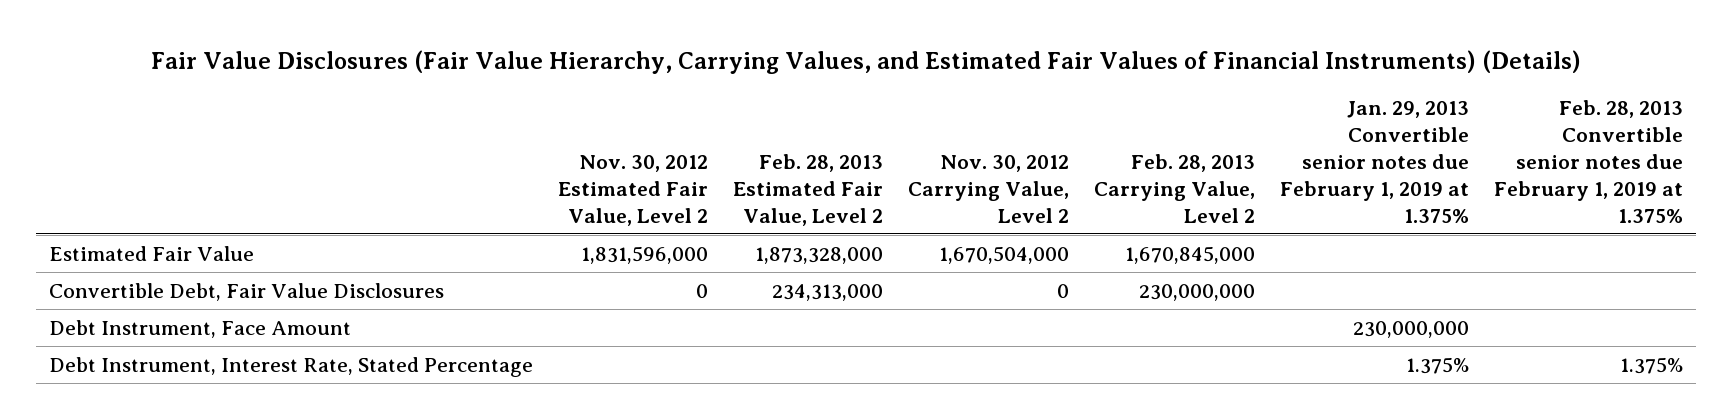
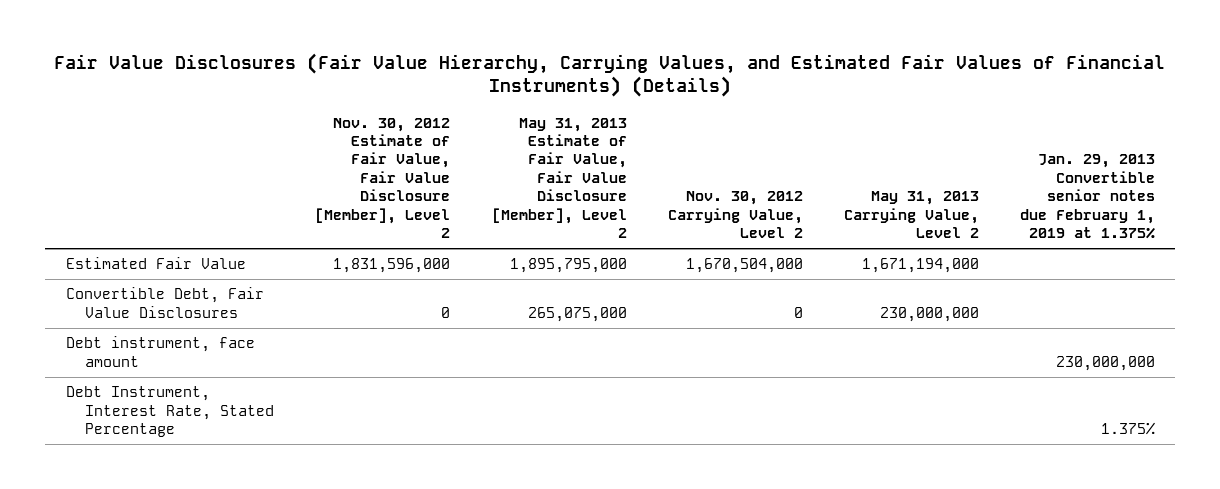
- | Nov. 30, 2012 Estimated Fair Value, Level 2 | Feb. 28, 2013 Estimated Fair Value, Level 2 | Nov. 30, 2012 Carrying Value, Level 2 | Feb. 28, 2013 Carrying Value, Level 2 | Jan. 29, 2013 Convertible senior notes due February 1, 2019 at 1.375% | Feb. 28, 2013 Convertible senior notes due February 1, 2019 at 1.375%
+ | Nov. 30, 2012 Estimate of Fair Value, Fair Value Disclosure [Member], Level 2 | May 31, 2013 Estimate of Fair Value, Fair Value Disclosure [Member], Level 2 | Nov. 30, 2012 Carrying Value, Level 2 | May 31, 2013 Carrying Value, Level 2 | Jan. 29, 2013 Convertible senior notes due February 1, 2019 at 1.375%
- Debt Instrument, Face Amount | | | | | 230,000,000 |
+ Debt instrument, face amount | | | | | 230,000,000

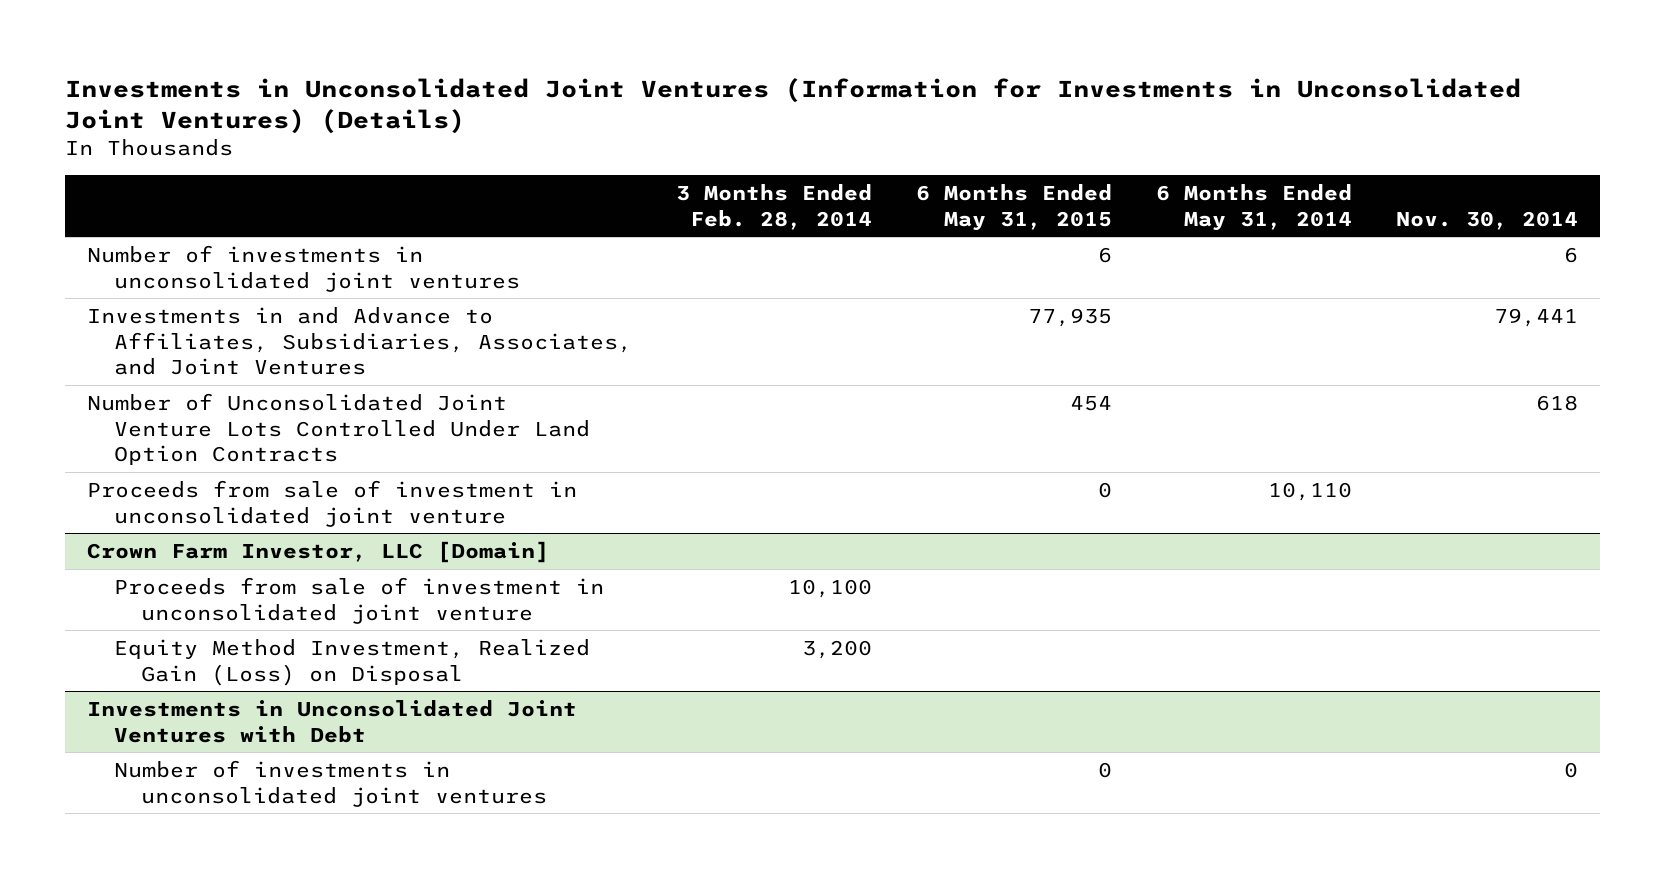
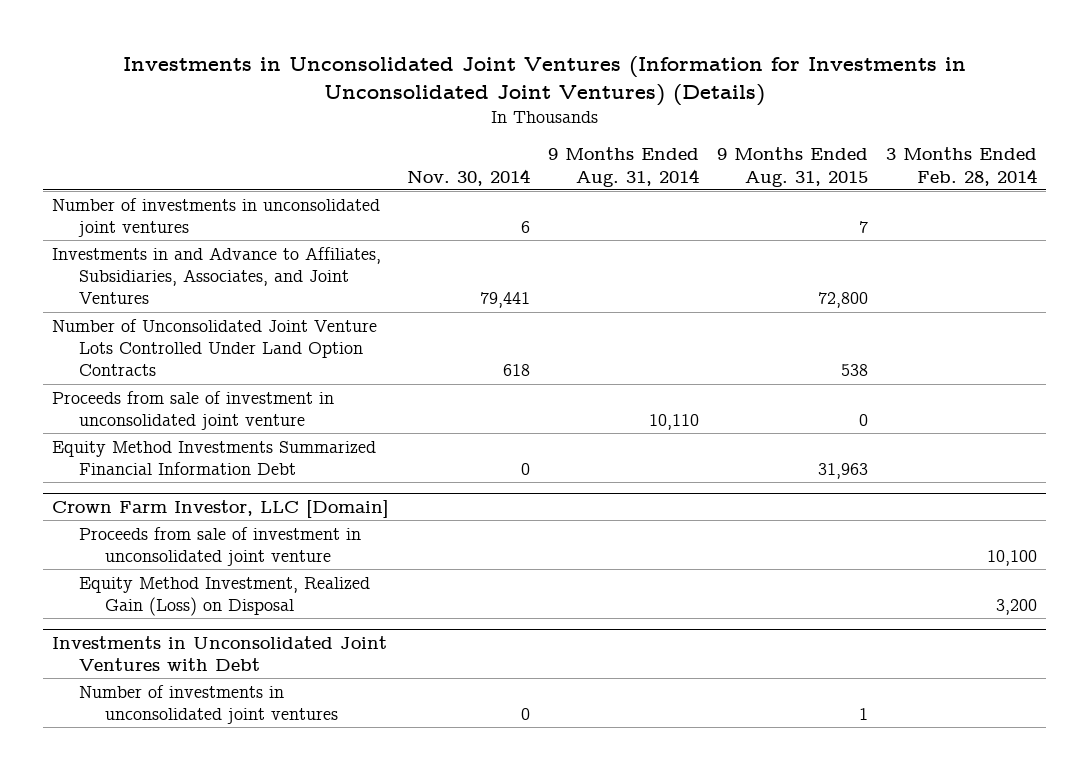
- | 3 Months Ended Feb. 28, 2014 | 6 Months Ended May 31, 2015 | 6 Months Ended May 31, 2014 | Nov. 30, 2014
+ | Nov. 30, 2014 | 9 Months Ended Aug. 31, 2014 | 9 Months Ended Aug. 31, 2015 | 3 Months Ended Feb. 28, 2014
+ Equity Method Investments Summarized Financial Information Debt | 0 | | 31,963 |

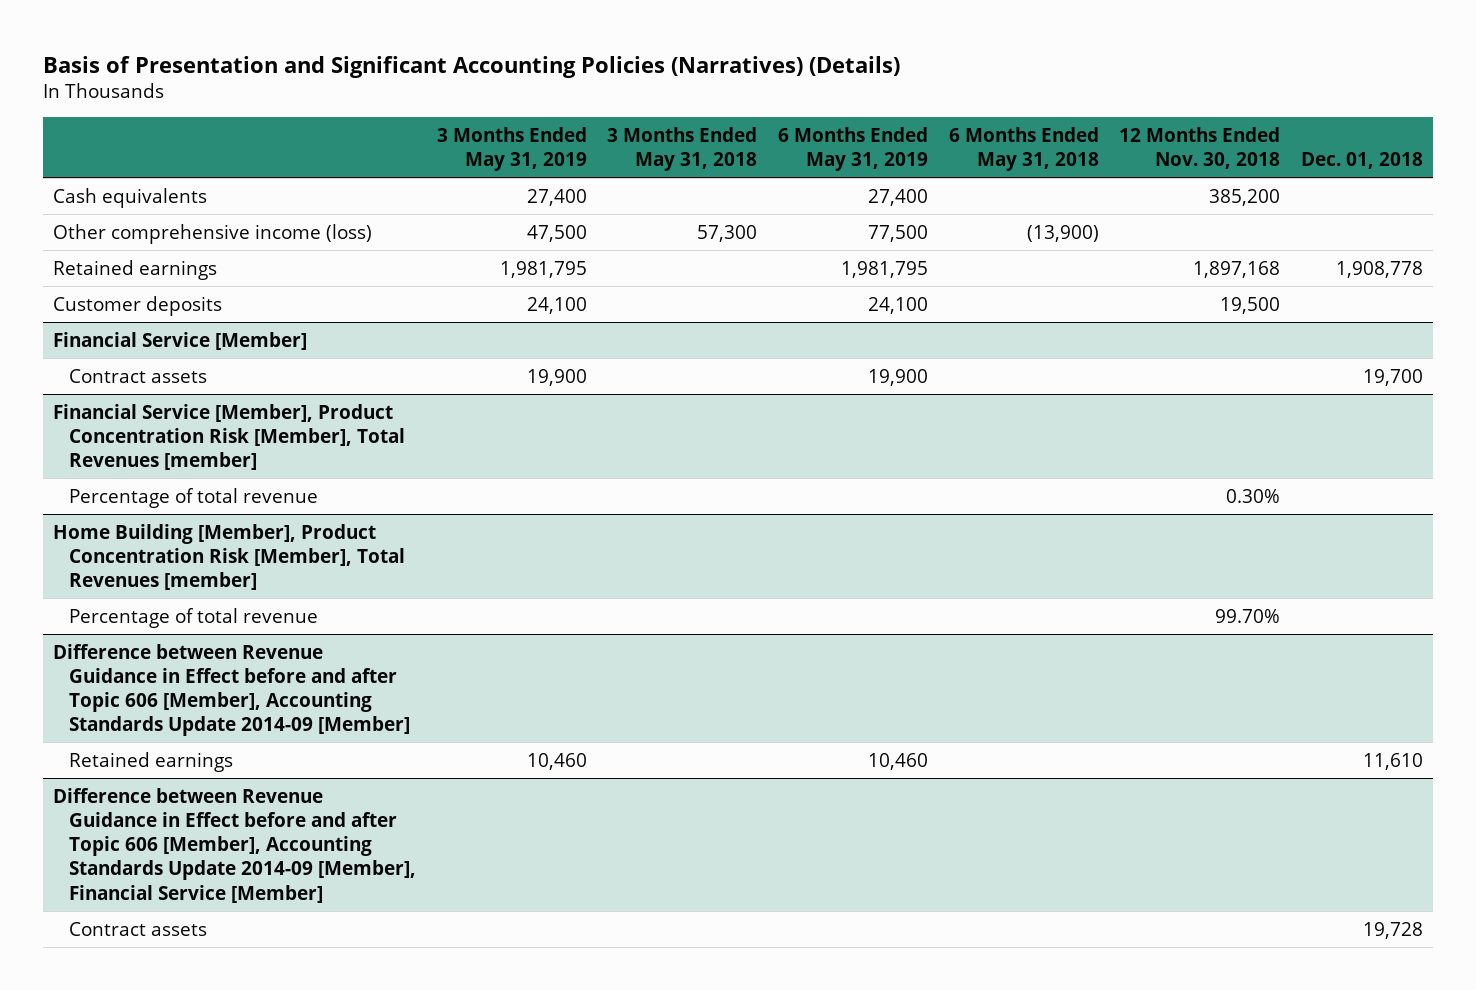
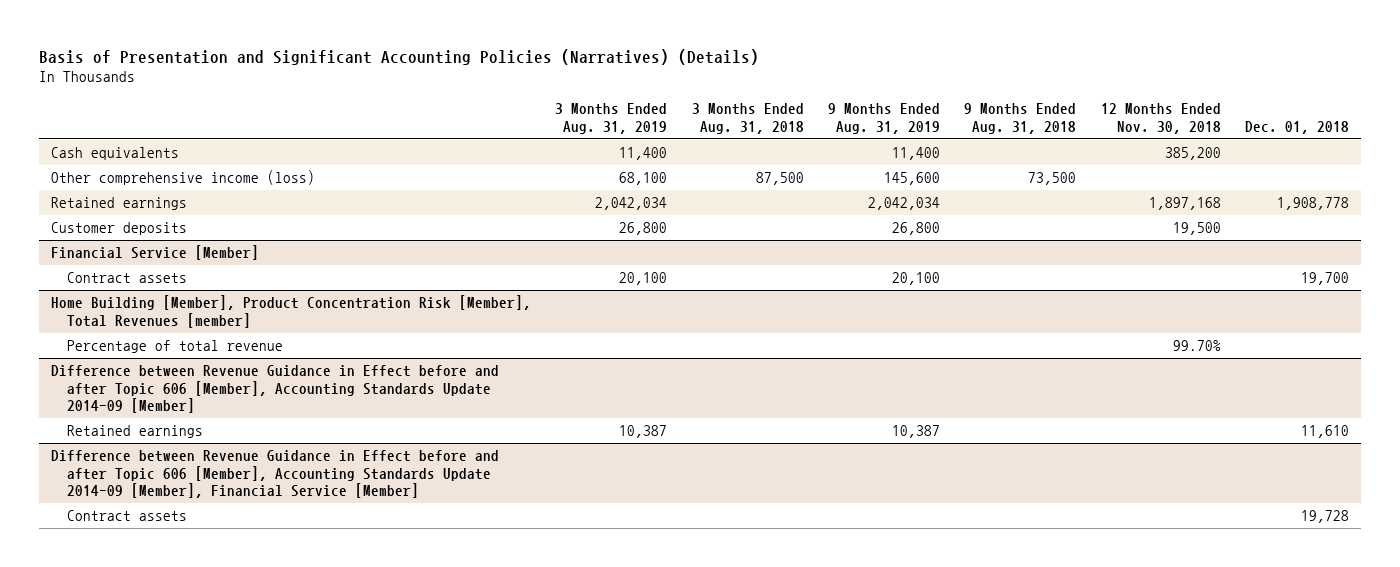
- | 3 Months Ended May 31, 2019 | 3 Months Ended May 31, 2018 | 6 Months Ended May 31, 2019 | 6 Months Ended May 31, 2018 | 12 Months Ended Nov. 30, 2018 | Dec. 01, 2018
+ | 3 Months Ended Aug. 31, 2019 | 3 Months Ended Aug. 31, 2018 | 9 Months Ended Aug. 31, 2019 | 9 Months Ended Aug. 31, 2018 | 12 Months Ended Nov. 30, 2018 | Dec. 01, 2018
- Financial Service [Member], Product Concentration Risk [Member], Total Revenues [member]
- Percentage of total revenue | | | | | 0.30% |

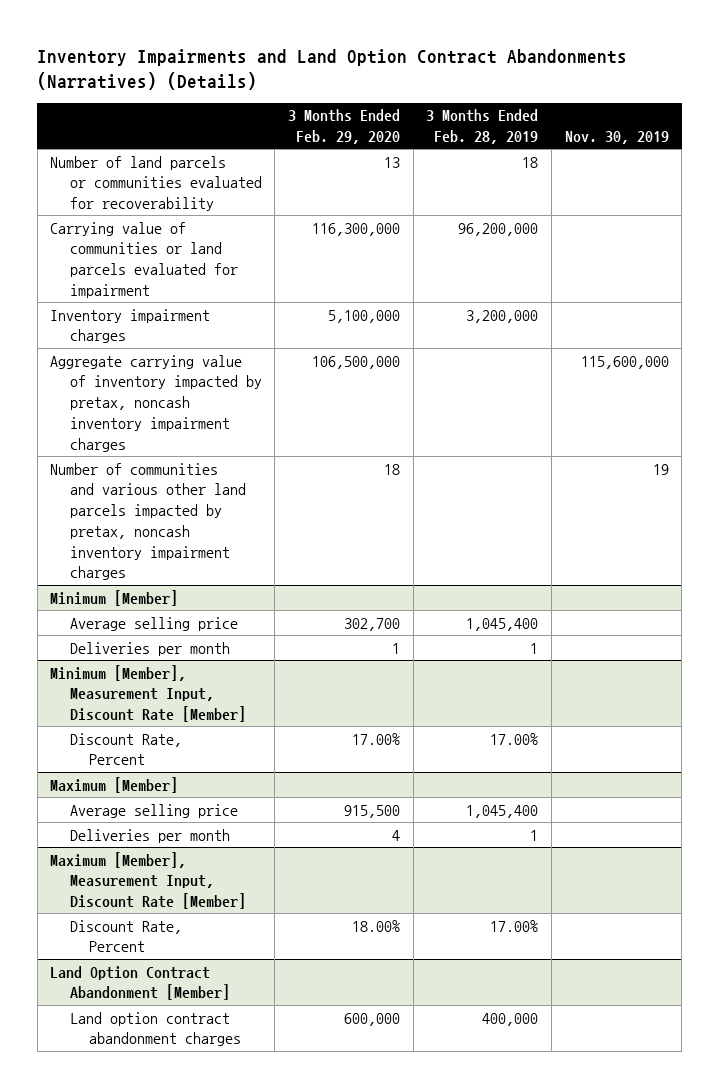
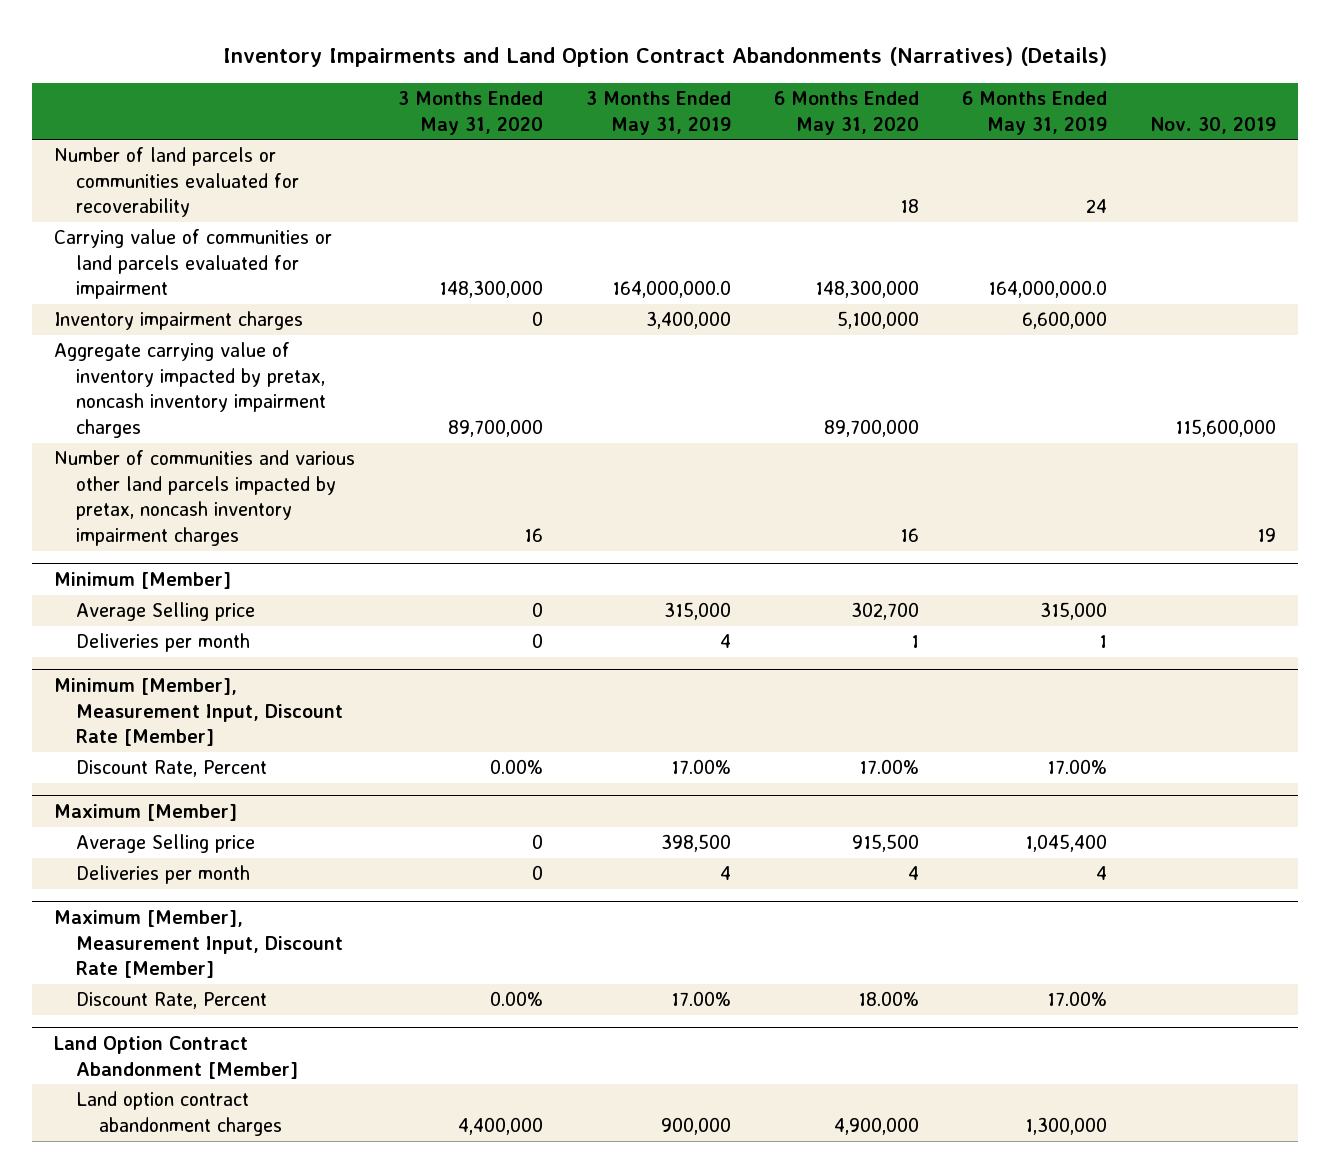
- | 3 Months Ended Feb. 29, 2020 | 3 Months Ended Feb. 28, 2019 | Nov. 30, 2019
+ | 3 Months Ended May 31, 2020 | 3 Months Ended May 31, 2019 | 6 Months Ended May 31, 2020 | 6 Months Ended May 31, 2019 | Nov. 30, 2019
@ Minimum [Member]
- Average selling price | 302,700 | 1,045,400 |
+ Average Selling price | 0 | 315,000 | 302,700 | 315,000 |
@ Maximum [Member]
- Average selling price | 915,500 | 1,045,400 |
+ Average Selling price | 0 | 398,500 | 915,500 | 1,045,400 |

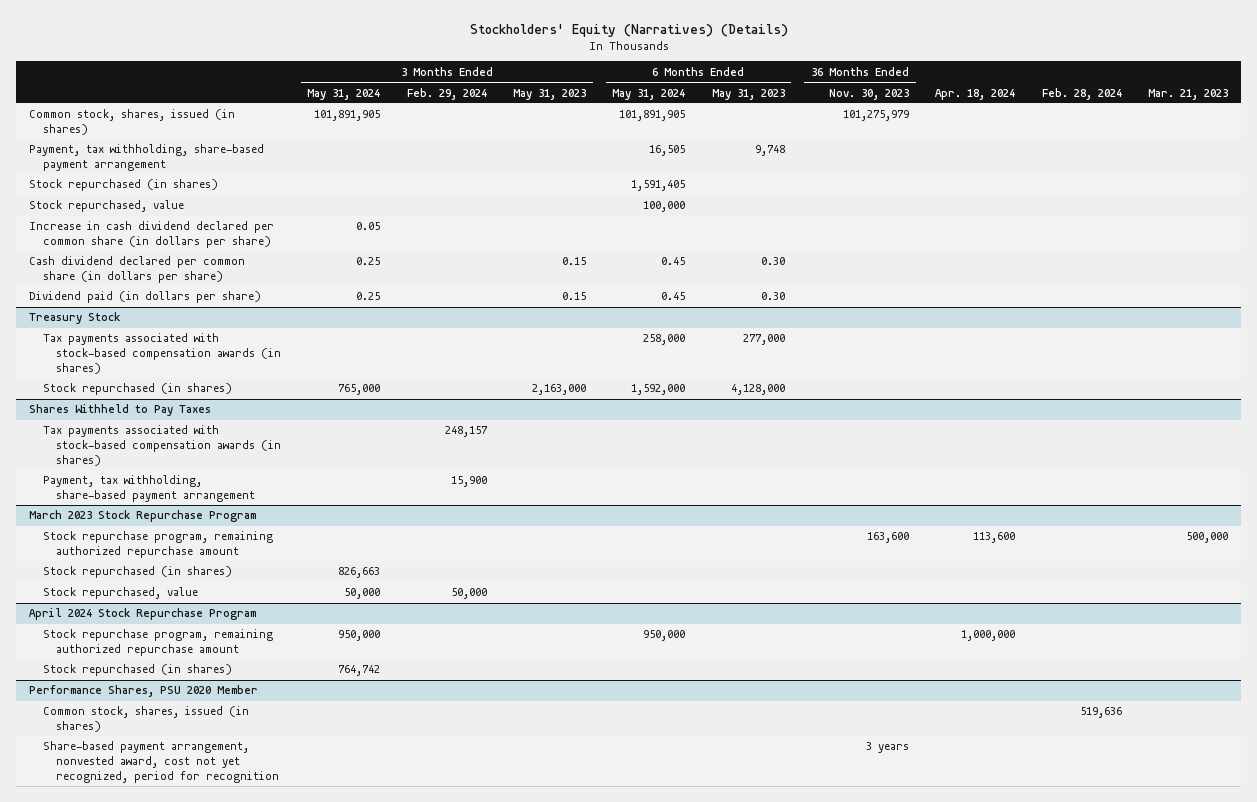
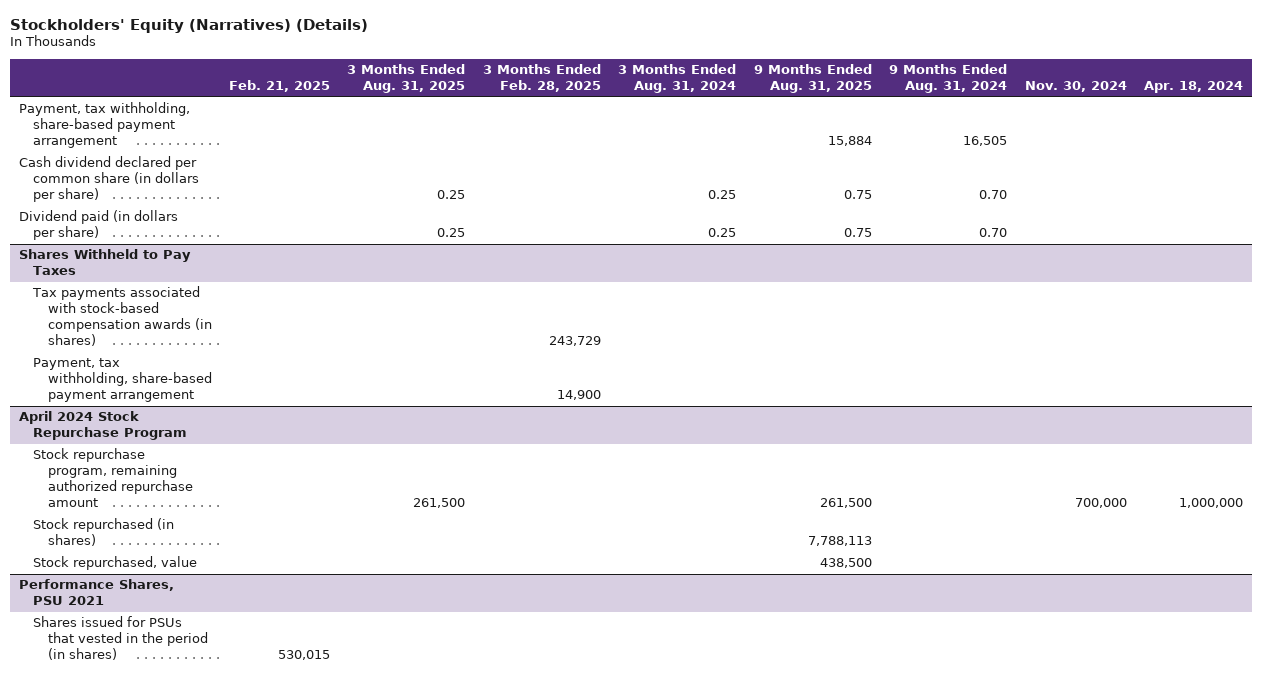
- | 3 Months Ended May 31, 2024 | 3 Months Ended Feb. 29, 2024 | 3 Months Ended May 31, 2023 | 6 Months Ended May 31, 2024 | 6 Months Ended May 31, 2023 | 36 Months Ended Nov. 30, 2023 | Apr. 18, 2024 | Feb. 28, 2024 | Mar. 21, 2023
+ | Feb. 21, 2025 | 3 Months Ended Aug. 31, 2025 | 3 Months Ended Feb. 28, 2025 | 3 Months Ended Aug. 31, 2024 | 9 Months Ended Aug. 31, 2025 | 9 Months Ended Aug. 31, 2024 | Nov. 30, 2024 | Apr. 18, 2024
- Common stock, shares, issued (in shares) | 101,891,905 | | | 101,891,905 | | 101,275,979 | | |
- Stock repurchased (in shares) | | | | 1,591,405 | | | | |
- Stock repurchased, value | | | | 100,000 | | | | |
- Increase in cash dividend declared per common share (in dollars per share) | 0.05 | | | | | | | |
- Treasury Stock
- Tax payments associated with stock-based compensation awards (in shares) | | | | 258,000 | 277,000 | | | |
- Stock repurchased (in shares) | 765,000 | | 2,163,000 | 1,592,000 | 4,128,000 | | | |
- March 2023 Stock Repurchase Program
- Stock repurchase program, remaining authorized repurchase amount | | | | | | 163,600 | 113,600 | | 500,000
- Stock repurchased (in shares) | 826,663 | | | | | | | |
- Stock repurchased, value | 50,000 | 50,000 | | | | | | |
- Performance Shares, PSU 2020 Member
- Common stock, shares, issued (in shares) | | | | | | | | 519,636 |
- Share-based payment arrangement, nonvested award, cost not yet recognized, period for recognition | | | | | | 3 years | | |
@ April 2024 Stock Repurchase Program
+ Stock repurchased, value | | | | | 438,500 | | |
+ Performance Shares, PSU 2021
+ Shares issued for PSUs that vested in the period (in shares) | 530,015 | | | | | | |

